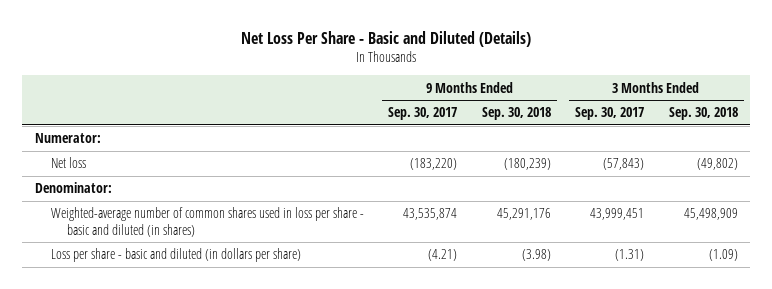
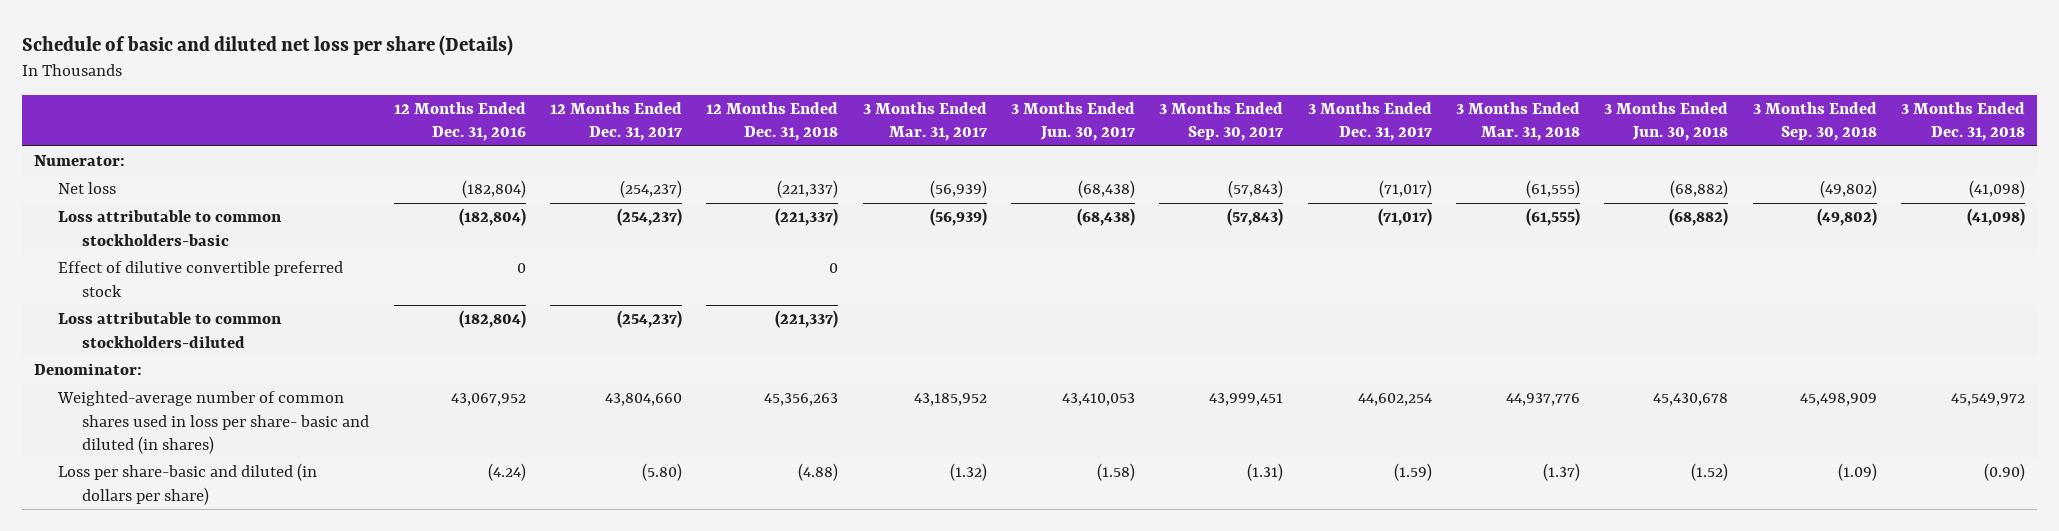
- Net Loss Per Share - Basic and Diluted (Details)
+ Schedule of basic and diluted net loss per share (Details)
- | 9 Months Ended Sep. 30, 2017 | 9 Months Ended Sep. 30, 2018 | 3 Months Ended Sep. 30, 2017 | 3 Months Ended Sep. 30, 2018
+ | 12 Months Ended Dec. 31, 2016 | 12 Months Ended Dec. 31, 2017 | 12 Months Ended Dec. 31, 2018 | 3 Months Ended Mar. 31, 2017 | 3 Months Ended Jun. 30, 2017 | 3 Months Ended Sep. 30, 2017 | 3 Months Ended Dec. 31, 2017 | 3 Months Ended Mar. 31, 2018 | 3 Months Ended Jun. 30, 2018 | 3 Months Ended Sep. 30, 2018 | 3 Months Ended Dec. 31, 2018
+ Loss attributable to common stockholders-basic | (182,804) | (254,237) | (221,337) | (56,939) | (68,438) | (57,843) | (71,017) | (61,555) | (68,882) | (49,802) | (41,098)
+ Effect of dilutive convertible preferred stock | 0 | | 0 | | | | | | | |
+ Loss attributable to common stockholders-diluted | (182,804) | (254,237) | (221,337) | | | | | | | |
- Weighted-average number of common shares used in loss per share - basic and diluted (in shares) | 43,535,874 | 45,291,176 | 43,999,451 | 45,498,909
- Loss per share - basic and diluted (in dollars per share) | (4.21) | (3.98) | (1.31) | (1.09)
+ Weighted-average number of common shares used in loss per share- basic and diluted (in shares) | 43,067,952 | 43,804,660 | 45,356,263 | 43,185,952 | 43,410,053 | 43,999,451 | 44,602,254 | 44,937,776 | 45,430,678 | 45,498,909 | 45,549,972
+ Loss per share-basic and diluted (in dollars per share) | (4.24) | (5.80) | (4.88) | (1.32) | (1.58) | (1.31) | (1.59) | (1.37) | (1.52) | (1.09) | (0.90)

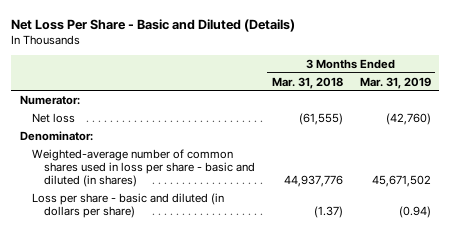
- Schedule of basic and diluted net loss per share (Details)
+ Net Loss Per Share - Basic and Diluted (Details)
- | 12 Months Ended Dec. 31, 2016 | 12 Months Ended Dec. 31, 2017 | 12 Months Ended Dec. 31, 2018 | 3 Months Ended Mar. 31, 2017 | 3 Months Ended Jun. 30, 2017 | 3 Months Ended Sep. 30, 2017 | 3 Months Ended Dec. 31, 2017 | 3 Months Ended Mar. 31, 2018 | 3 Months Ended Jun. 30, 2018 | 3 Months Ended Sep. 30, 2018 | 3 Months Ended Dec. 31, 2018
+ | 3 Months Ended Mar. 31, 2018 | 3 Months Ended Mar. 31, 2019
- Loss attributable to common stockholders-basic | (182,804) | (254,237) | (221,337) | (56,939) | (68,438) | (57,843) | (71,017) | (61,555) | (68,882) | (49,802) | (41,098)
- Effect of dilutive convertible preferred stock | 0 | | 0 | | | | | | | |
- Loss attributable to common stockholders-diluted | (182,804) | (254,237) | (221,337) | | | | | | | |
- Weighted-average number of common shares used in loss per share- basic and diluted (in shares) | 43,067,952 | 43,804,660 | 45,356,263 | 43,185,952 | 43,410,053 | 43,999,451 | 44,602,254 | 44,937,776 | 45,430,678 | 45,498,909 | 45,549,972
- Loss per share-basic and diluted (in dollars per share) | (4.24) | (5.80) | (4.88) | (1.32) | (1.58) | (1.31) | (1.59) | (1.37) | (1.52) | (1.09) | (0.90)
+ Weighted-average number of common shares used in loss per share - basic and diluted (in shares) | 44,937,776 | 45,671,502
+ Loss per share - basic and diluted (in dollars per share) | (1.37) | (0.94)

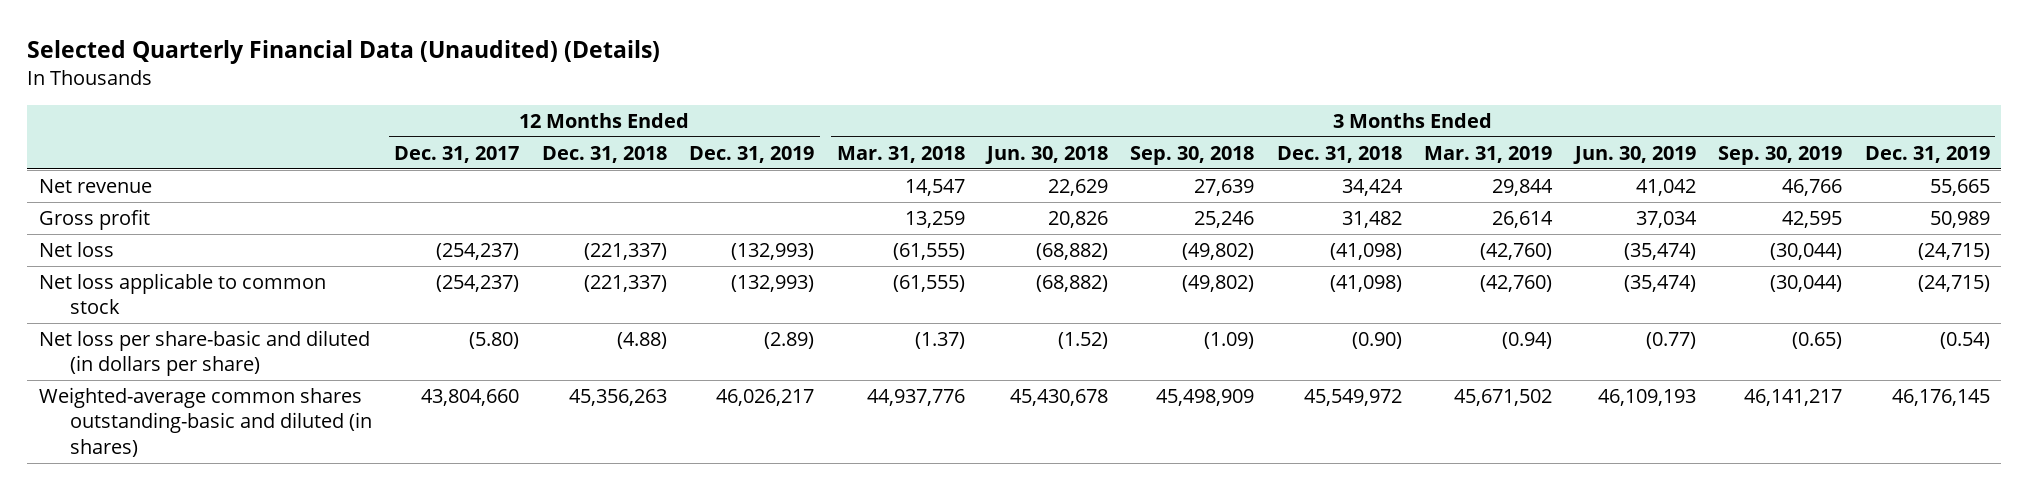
- Net Loss Per Share - Basic and Diluted (Details)
+ Selected Quarterly Financial Data (Unaudited) (Details)
- | 3 Months Ended Mar. 31, 2018 | 3 Months Ended Mar. 31, 2019
+ | 12 Months Ended Dec. 31, 2017 | 12 Months Ended Dec. 31, 2018 | 12 Months Ended Dec. 31, 2019 | 3 Months Ended Mar. 31, 2018 | 3 Months Ended Jun. 30, 2018 | 3 Months Ended Sep. 30, 2018 | 3 Months Ended Dec. 31, 2018 | 3 Months Ended Mar. 31, 2019 | 3 Months Ended Jun. 30, 2019 | 3 Months Ended Sep. 30, 2019 | 3 Months Ended Dec. 31, 2019
- Numerator:
+ Net revenue | | | | 14,547 | 22,629 | 27,639 | 34,424 | 29,844 | 41,042 | 46,766 | 55,665
+ Gross profit | | | | 13,259 | 20,826 | 25,246 | 31,482 | 26,614 | 37,034 | 42,595 | 50,989
- Denominator:
- Weighted-average number of common shares used in loss per share - basic and diluted (in shares) | 44,937,776 | 45,671,502
- Loss per share - basic and diluted (in dollars per share) | (1.37) | (0.94)
+ Net loss applicable to common stock | (254,237) | (221,337) | (132,993) | (61,555) | (68,882) | (49,802) | (41,098) | (42,760) | (35,474) | (30,044) | (24,715)
+ Net loss per share-basic and diluted (in dollars per share) | (5.80) | (4.88) | (2.89) | (1.37) | (1.52) | (1.09) | (0.90) | (0.94) | (0.77) | (0.65) | (0.54)
+ Weighted-average common shares outstanding-basic and diluted (in shares) | 43,804,660 | 45,356,263 | 46,026,217 | 44,937,776 | 45,430,678 | 45,498,909 | 45,549,972 | 45,671,502 | 46,109,193 | 46,141,217 | 46,176,145

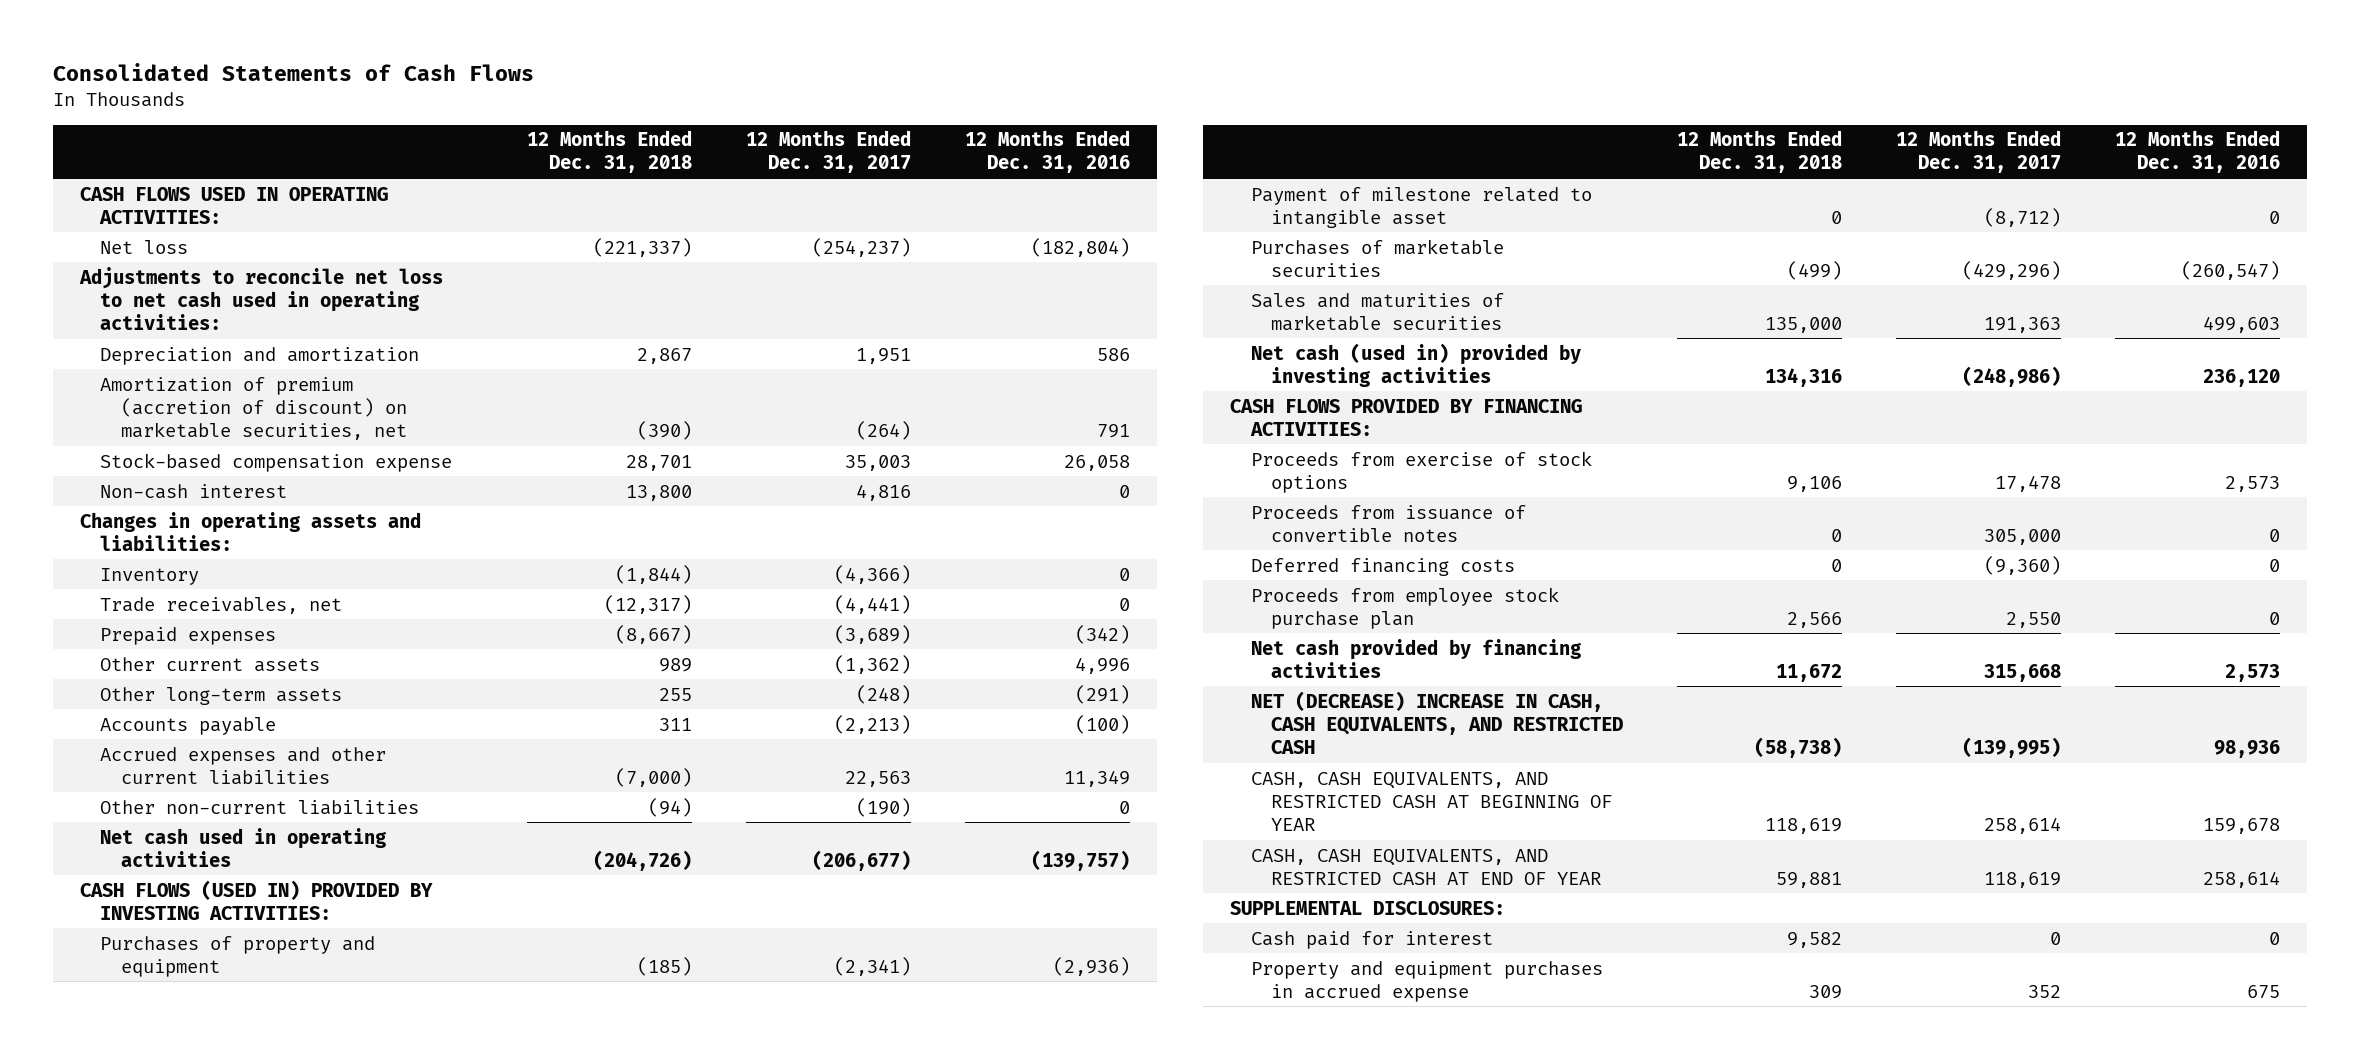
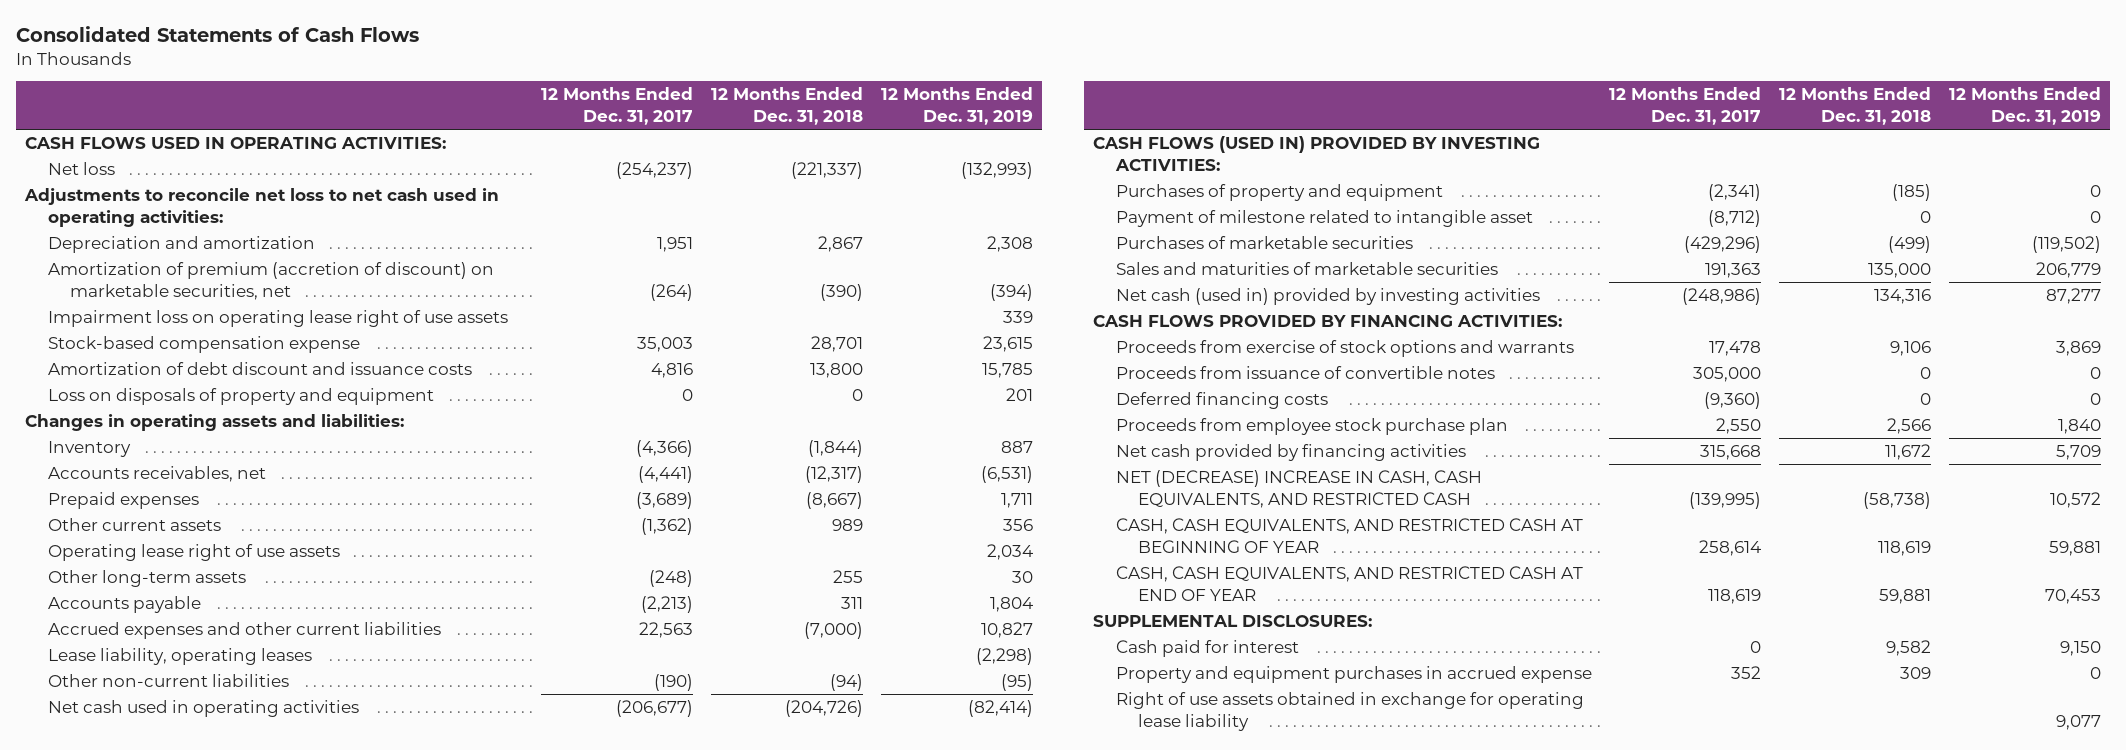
- | 12 Months Ended Dec. 31, 2018 | 12 Months Ended Dec. 31, 2017 | 12 Months Ended Dec. 31, 2016
+ | 12 Months Ended Dec. 31, 2017 | 12 Months Ended Dec. 31, 2018 | 12 Months Ended Dec. 31, 2019
+ Impairment loss on operating lease right of use assets | | | 339
- Non-cash interest | 13,800 | 4,816 | 0
+ Amortization of debt discount and issuance costs | 4,816 | 13,800 | 15,785
+ Loss on disposals of property and equipment | 0 | 0 | 201
- Trade receivables, net | (12,317) | (4,441) | 0
+ Accounts receivables, net | (4,441) | (12,317) | (6,531)
+ Operating lease right of use assets | | | 2,034
+ Lease liability, operating leases | | | (2,298)
- Proceeds from exercise of stock options | 9,106 | 17,478 | 2,573
+ Proceeds from exercise of stock options and warrants | 17,478 | 9,106 | 3,869
+ Right of use assets obtained in exchange for operating lease liability | | | 9,077

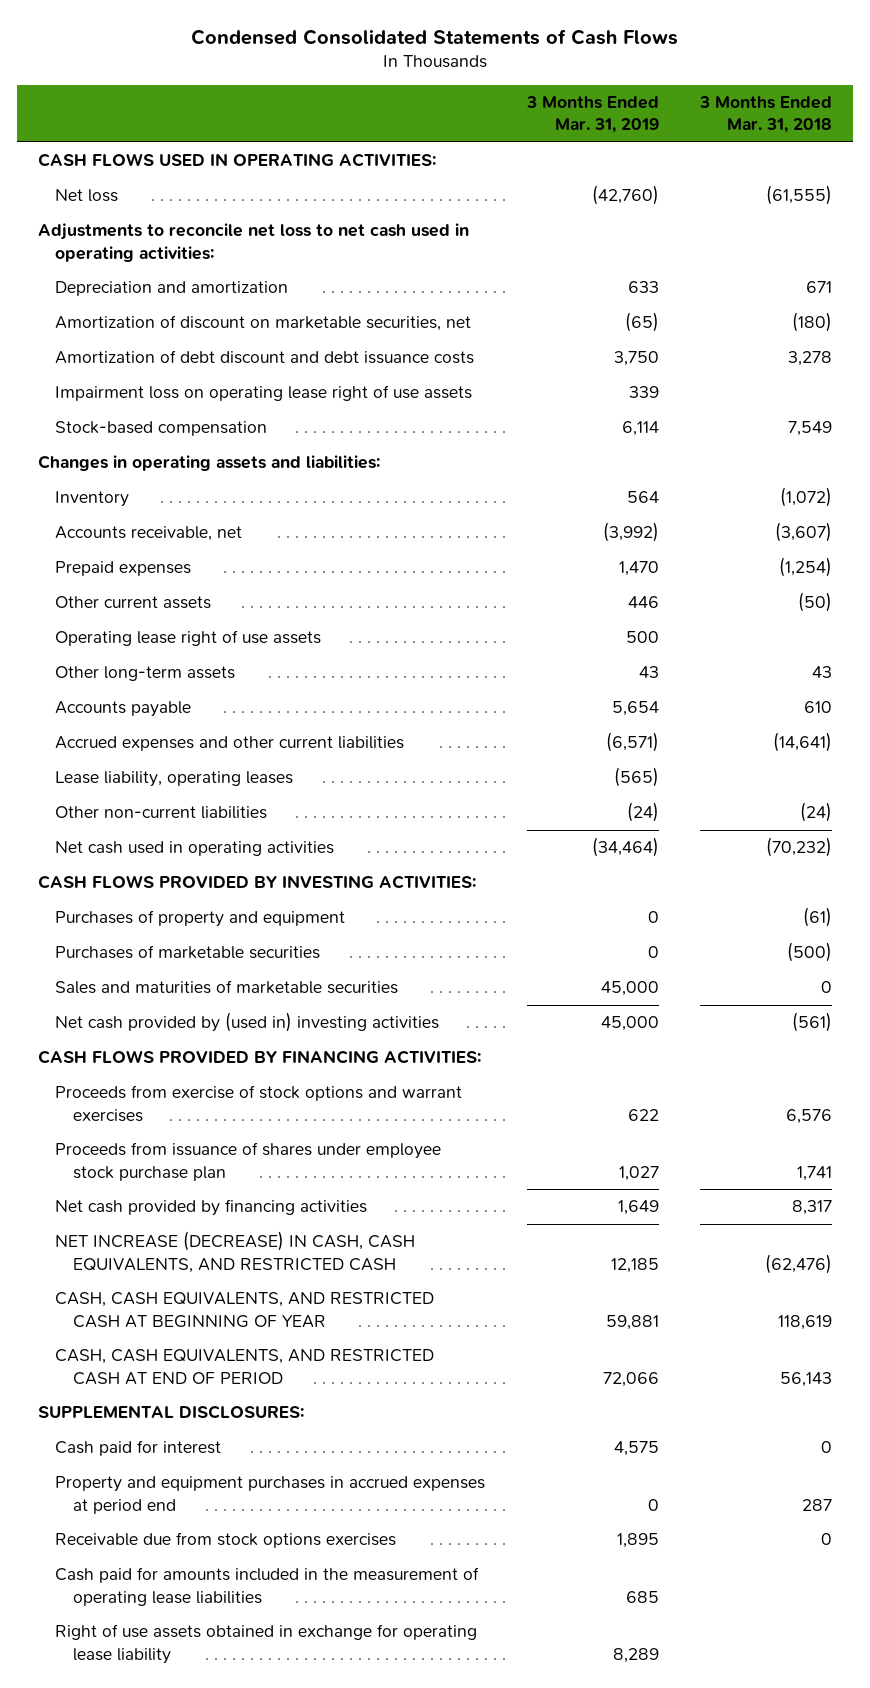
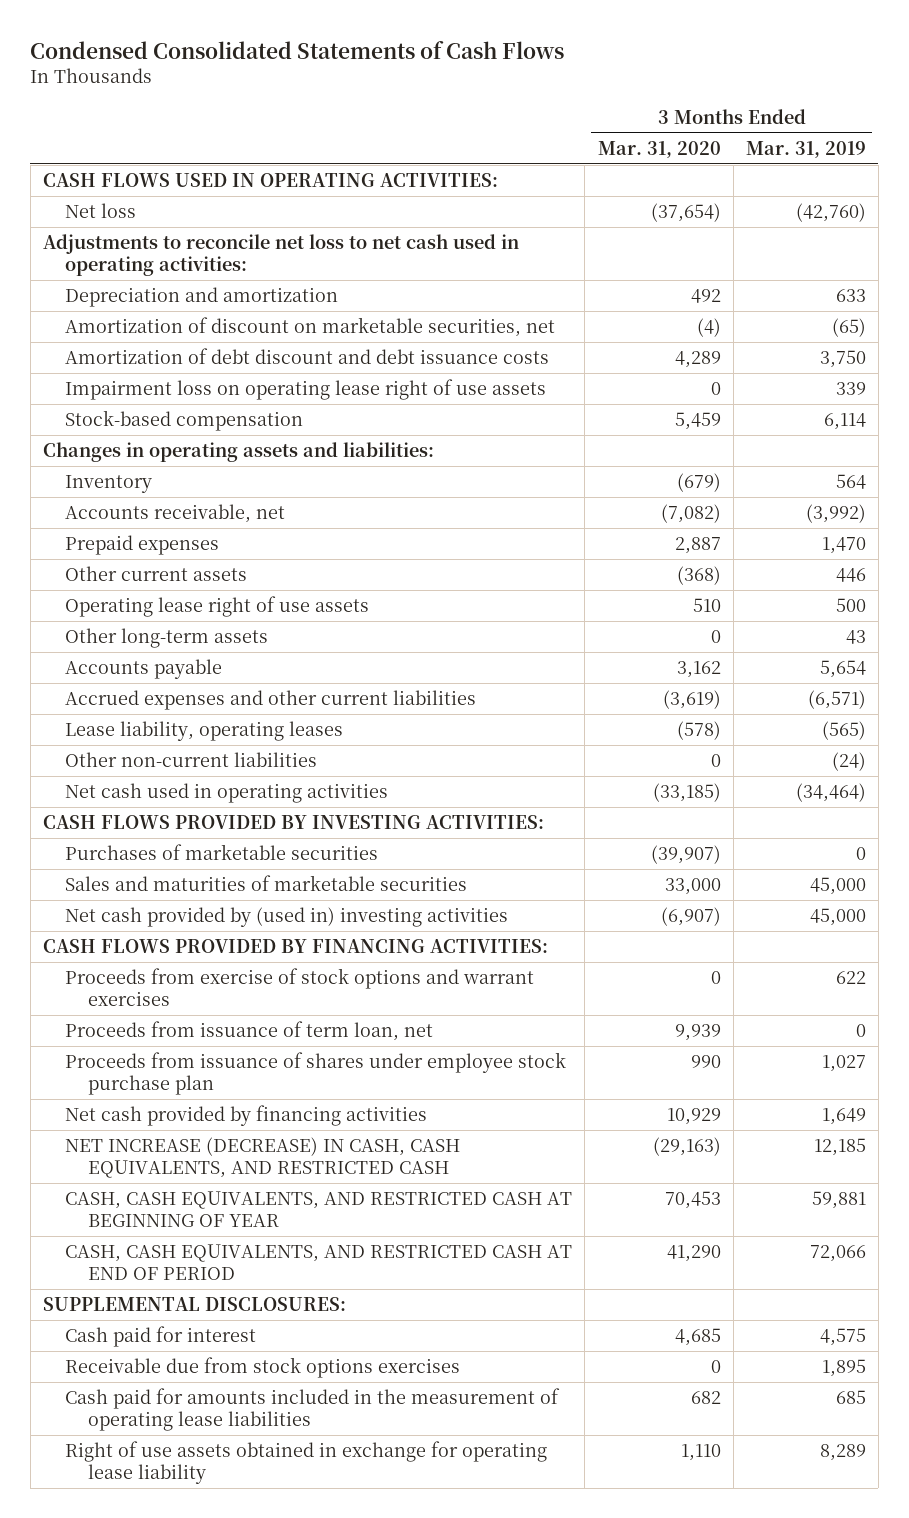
- | 3 Months Ended Mar. 31, 2019 | 3 Months Ended Mar. 31, 2018
+ | 3 Months Ended Mar. 31, 2020 | 3 Months Ended Mar. 31, 2019
- Purchases of property and equipment | 0 | (61)
+ Proceeds from issuance of term loan, net | 9,939 | 0
- Property and equipment purchases in accrued expenses at period end | 0 | 287

